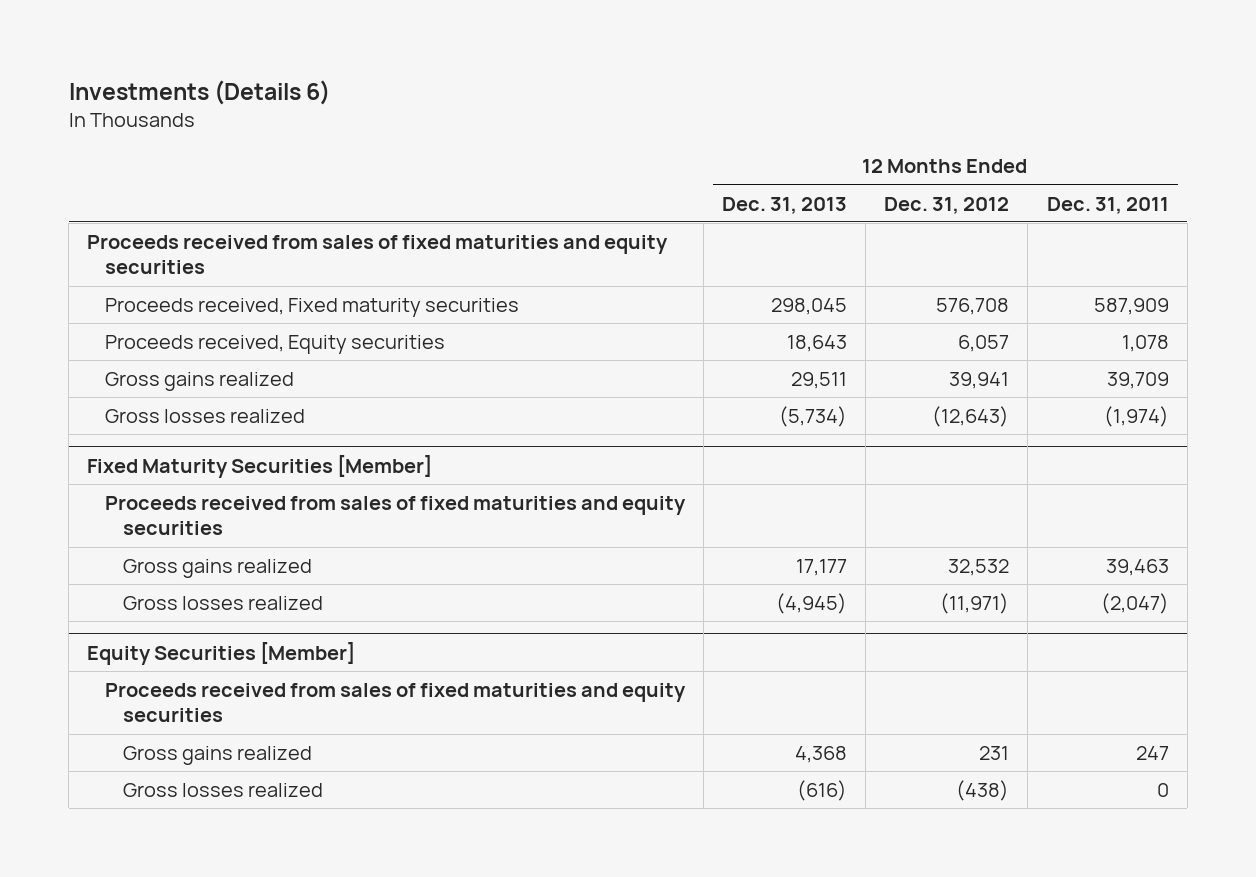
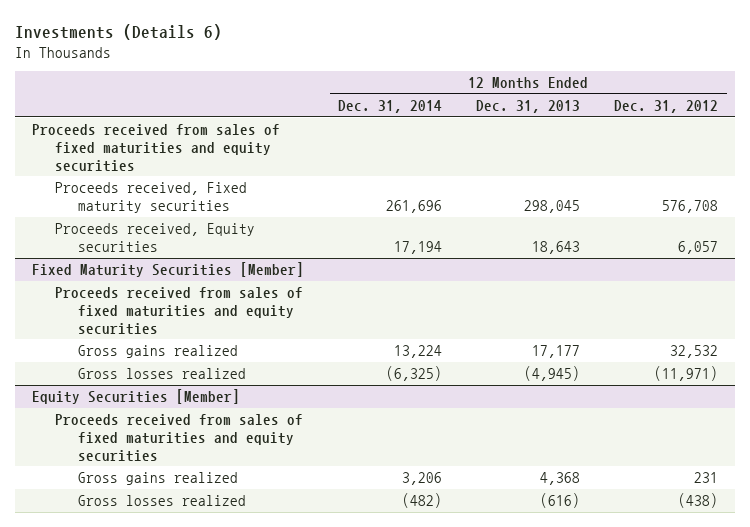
- | 12 Months Ended Dec. 31, 2013 | 12 Months Ended Dec. 31, 2012 | 12 Months Ended Dec. 31, 2011
+ | 12 Months Ended Dec. 31, 2014 | 12 Months Ended Dec. 31, 2013 | 12 Months Ended Dec. 31, 2012
- Gross gains realized | 29,511 | 39,941 | 39,709
- Gross losses realized | (5,734) | (12,643) | (1,974)

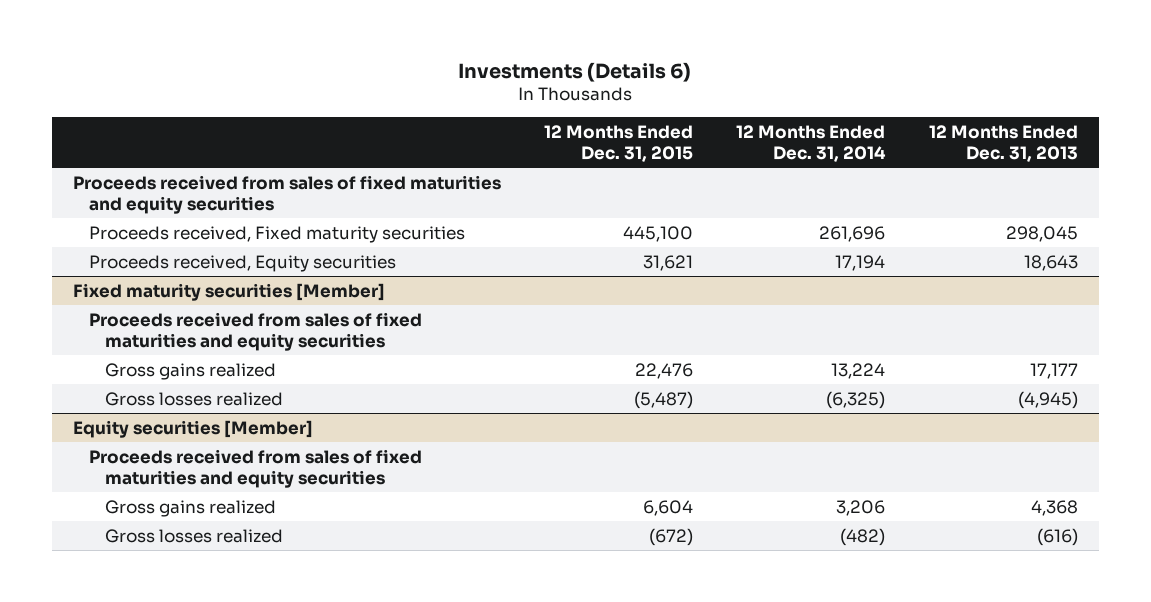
- | 12 Months Ended Dec. 31, 2014 | 12 Months Ended Dec. 31, 2013 | 12 Months Ended Dec. 31, 2012
+ | 12 Months Ended Dec. 31, 2015 | 12 Months Ended Dec. 31, 2014 | 12 Months Ended Dec. 31, 2013
- Fixed Maturity Securities [Member]
+ Fixed maturity securities [Member]
- Equity Securities [Member]
+ Equity securities [Member]

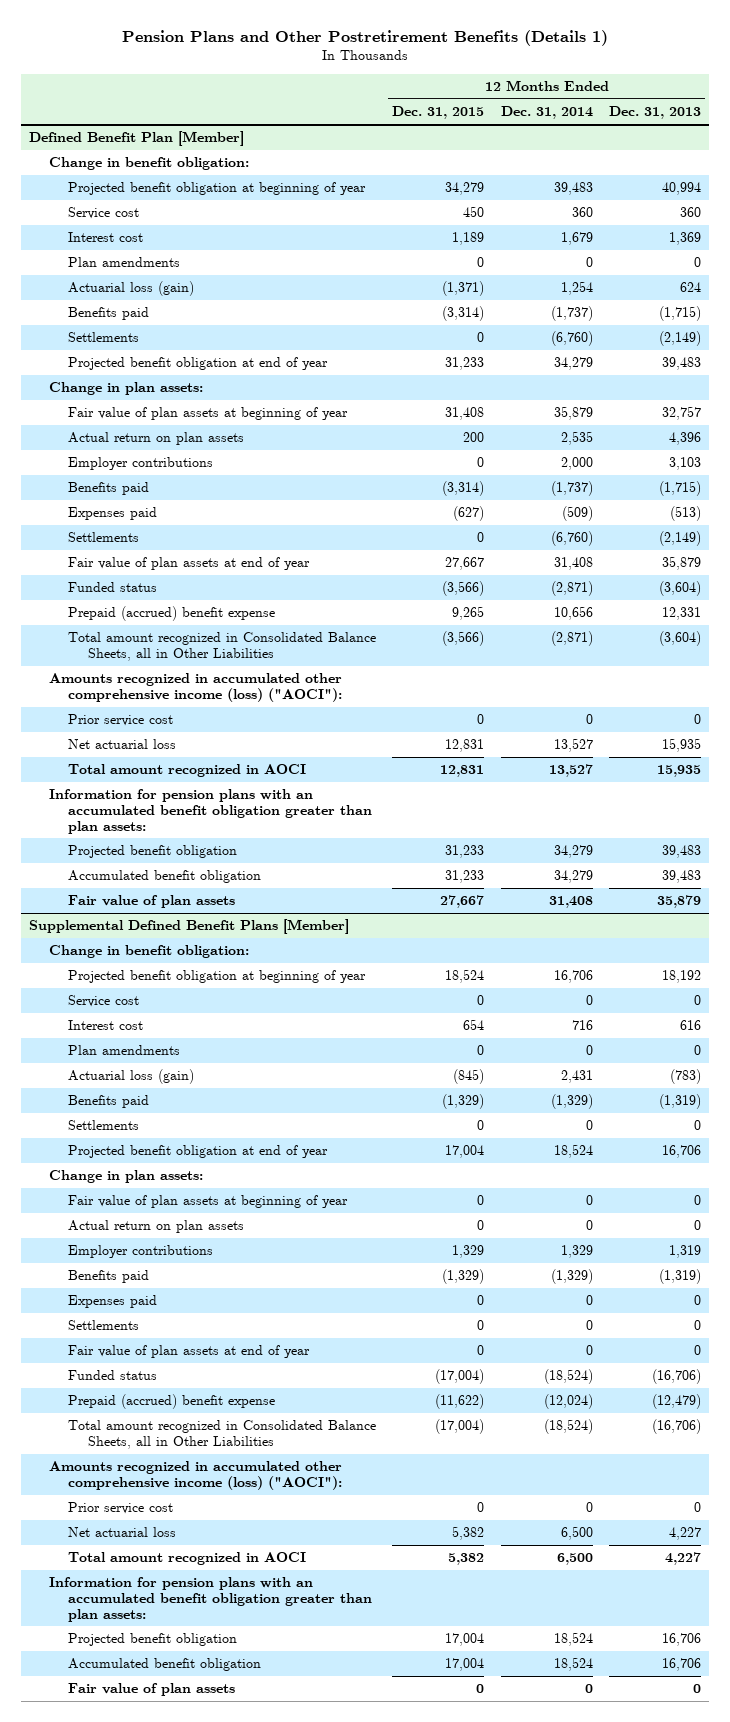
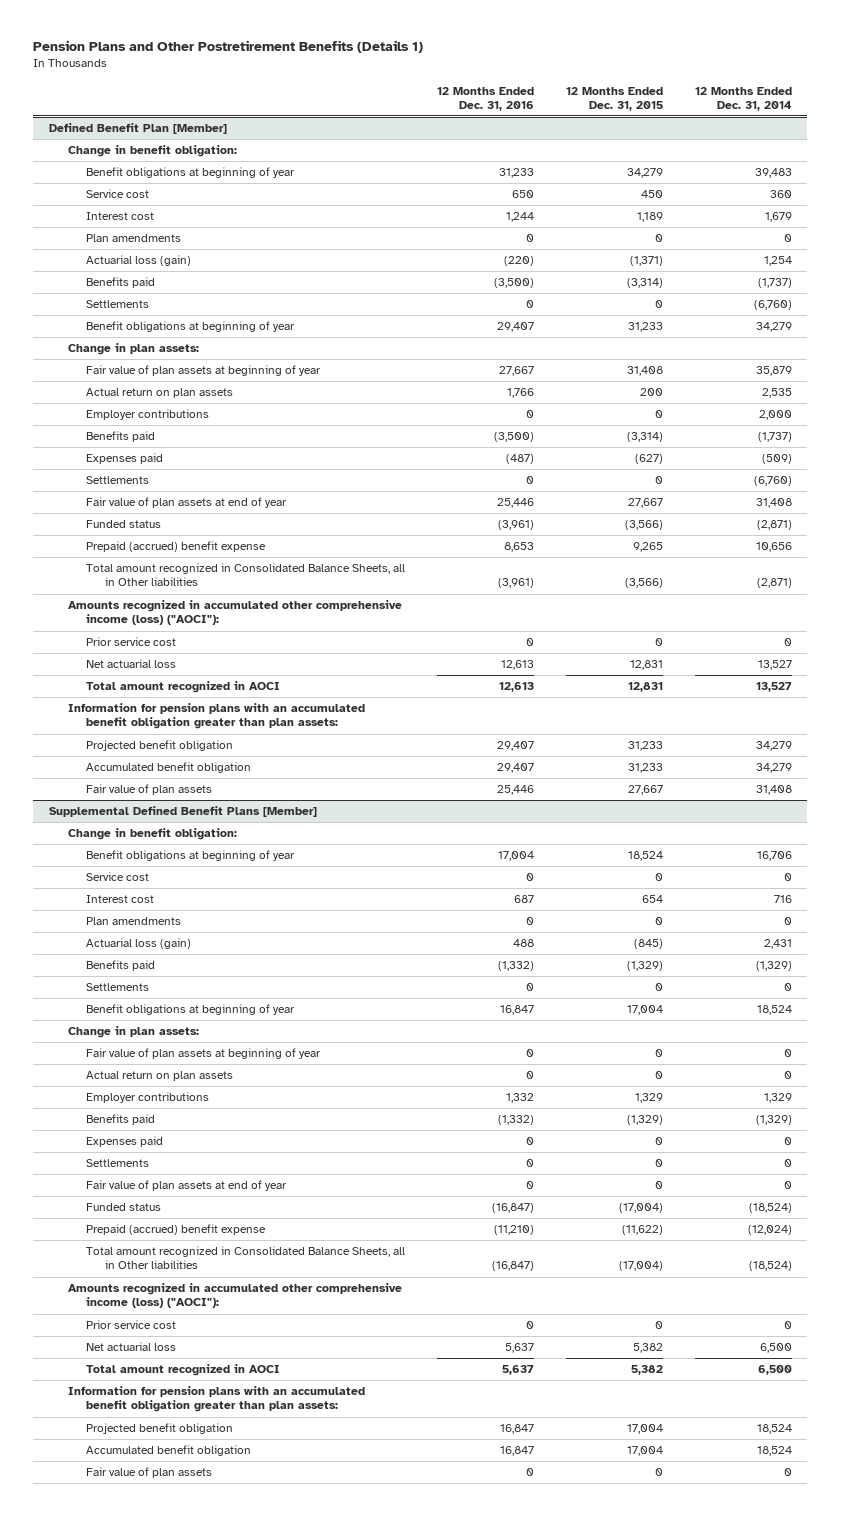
- | 12 Months Ended Dec. 31, 2015 | 12 Months Ended Dec. 31, 2014 | 12 Months Ended Dec. 31, 2013
+ | 12 Months Ended Dec. 31, 2016 | 12 Months Ended Dec. 31, 2015 | 12 Months Ended Dec. 31, 2014
@ Defined Benefit Plan [Member]
- Projected benefit obligation at beginning of year | 34,279 | 39,483 | 40,994
+ Benefit obligations at beginning of year | 31,233 | 34,279 | 39,483
- Projected benefit obligation at end of year | 31,233 | 34,279 | 39,483
+ Benefit obligations at beginning of year | 29,407 | 31,233 | 34,279
- Total amount recognized in Consolidated Balance Sheets, all in Other Liabilities | (3,566) | (2,871) | (3,604)
+ Total amount recognized in Consolidated Balance Sheets, all in Other liabilities | (3,961) | (3,566) | (2,871)
@ Supplemental Defined Benefit Plans [Member]
- Projected benefit obligation at beginning of year | 18,524 | 16,706 | 18,192
+ Benefit obligations at beginning of year | 17,004 | 18,524 | 16,706
- Projected benefit obligation at end of year | 17,004 | 18,524 | 16,706
+ Benefit obligations at beginning of year | 16,847 | 17,004 | 18,524
- Total amount recognized in Consolidated Balance Sheets, all in Other Liabilities | (17,004) | (18,524) | (16,706)
+ Total amount recognized in Consolidated Balance Sheets, all in Other liabilities | (16,847) | (17,004) | (18,524)

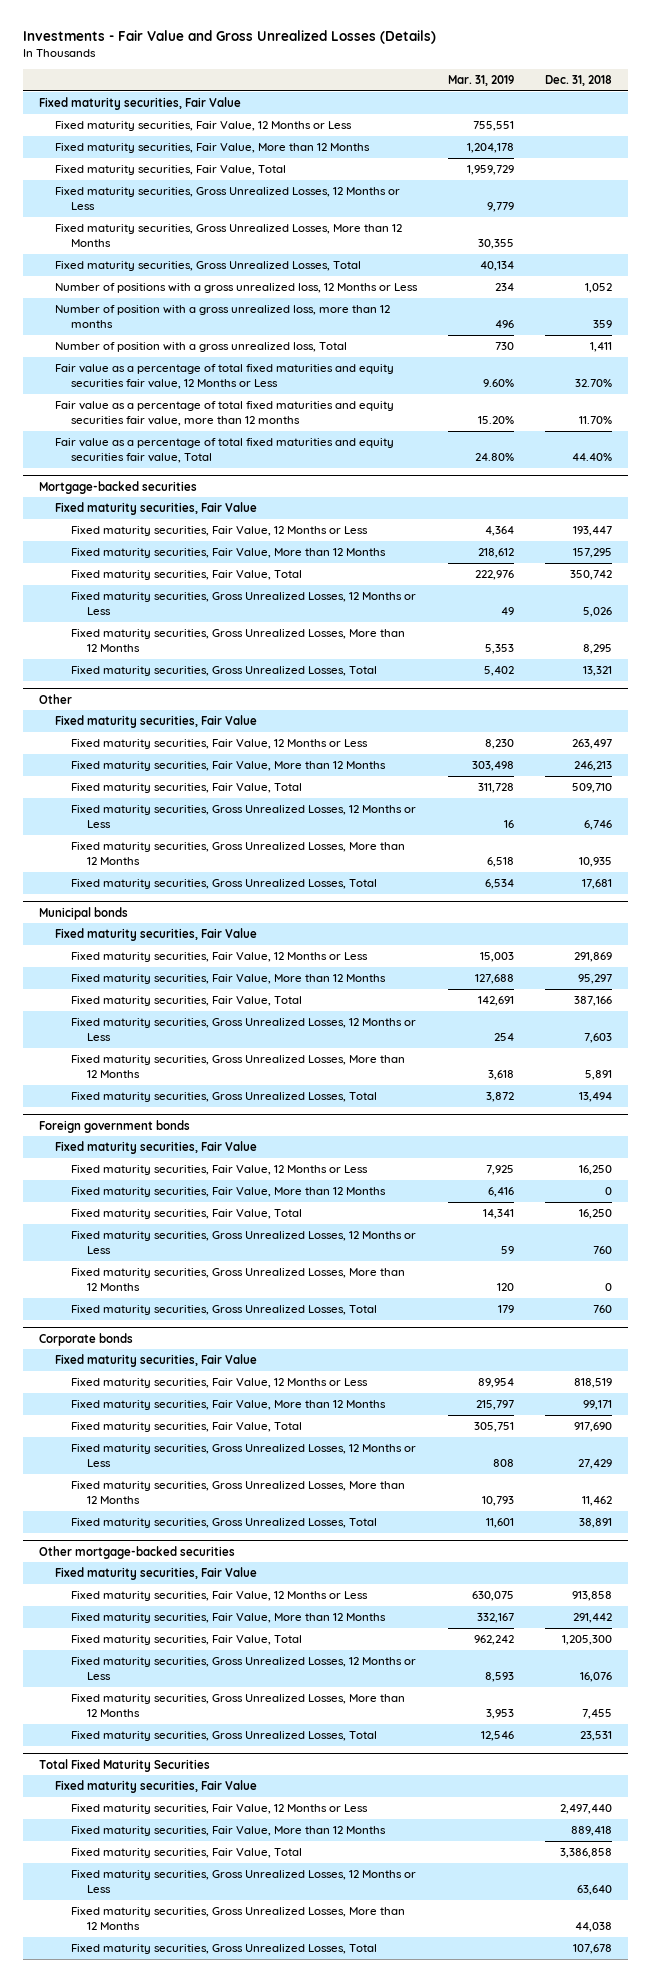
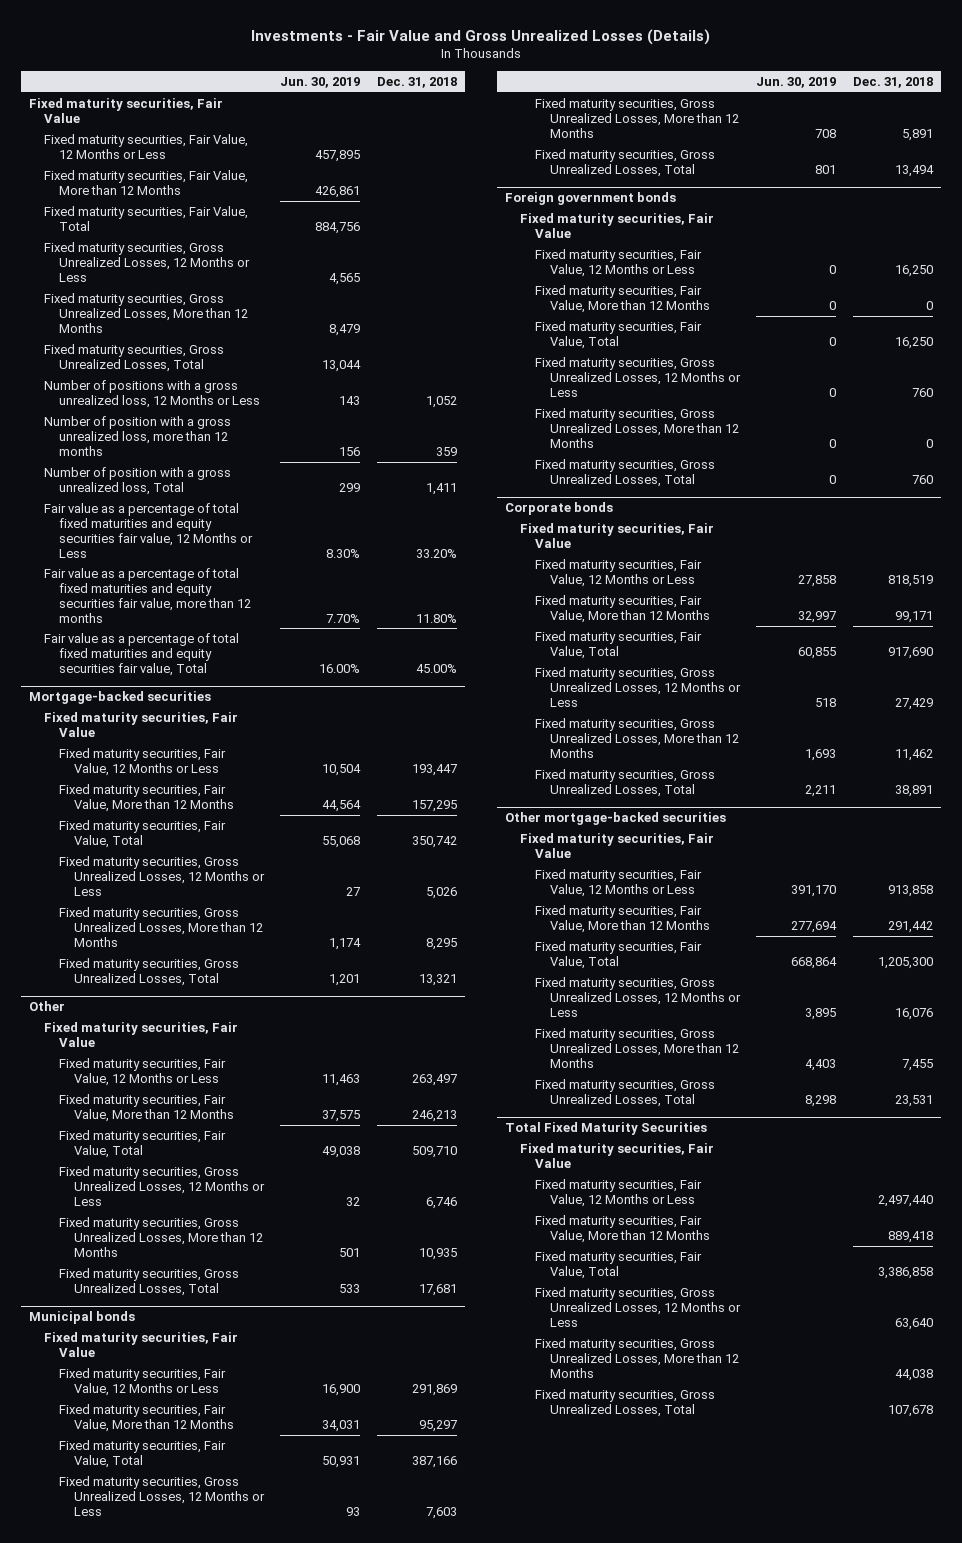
- | Mar. 31, 2019 | Dec. 31, 2018
+ | Jun. 30, 2019 | Dec. 31, 2018
- Fair value as a percentage of total fixed maturities and equity securities fair value, 12 Months or Less | 9.60% | 32.70%
- Fair value as a percentage of total fixed maturities and equity securities fair value, more than 12 months | 15.20% | 11.70%
- Fair value as a percentage of total fixed maturities and equity securities fair value, Total | 24.80% | 44.40%
+ Fair value as a percentage of total fixed maturities and equity securities fair value, 12 Months or Less | 8.30% | 33.20%
+ Fair value as a percentage of total fixed maturities and equity securities fair value, more than 12 months | 7.70% | 11.80%
+ Fair value as a percentage of total fixed maturities and equity securities fair value, Total | 16.00% | 45.00%

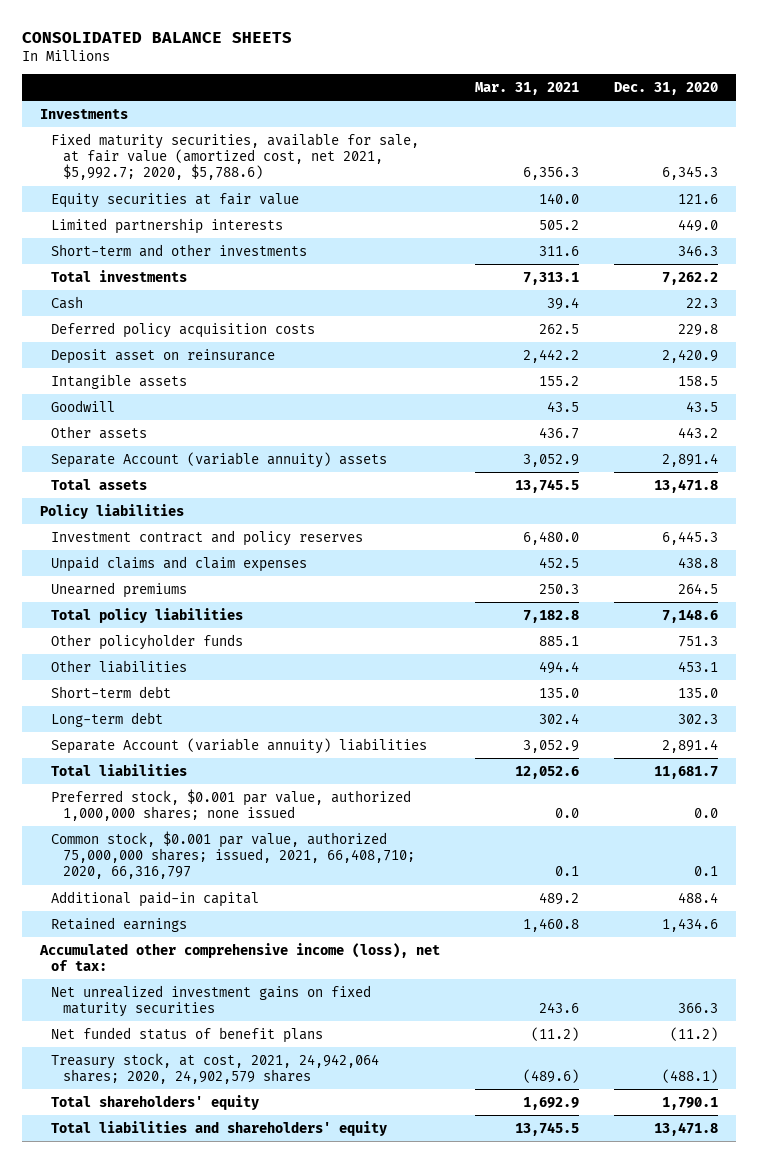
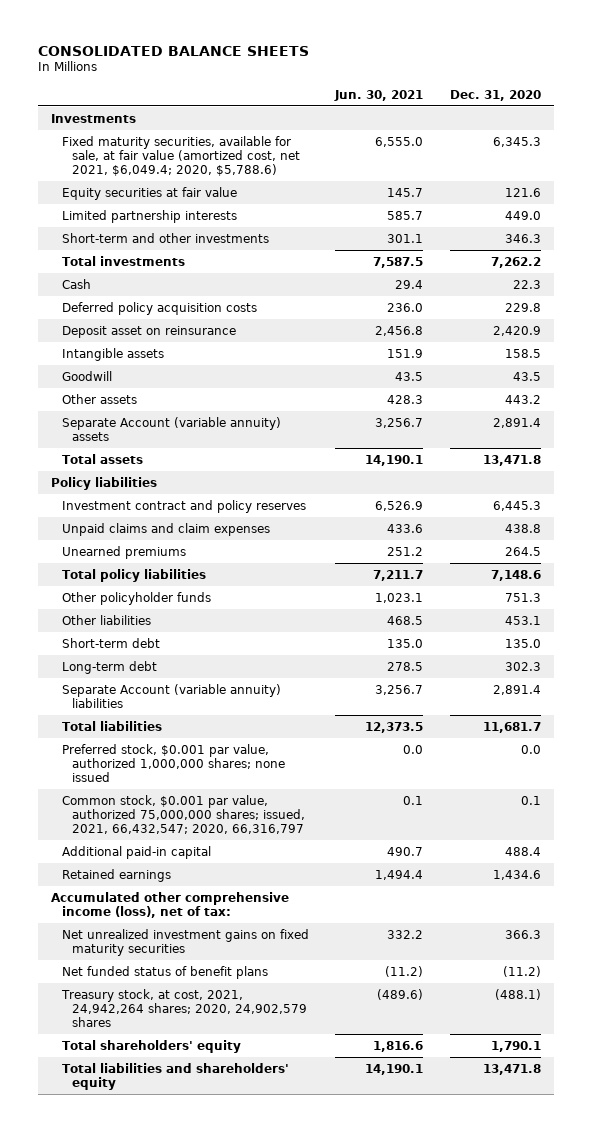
- | Mar. 31, 2021 | Dec. 31, 2020
+ | Jun. 30, 2021 | Dec. 31, 2020
- Fixed maturity securities, available for sale, at fair value (amortized cost, net 2021, $5,992.7; 2020, $5,788.6) | 6,356.3 | 6,345.3
+ Fixed maturity securities, available for sale, at fair value (amortized cost, net 2021, $6,049.4; 2020, $5,788.6) | 6,555.0 | 6,345.3
- Common stock, $0.001 par value, authorized 75,000,000 shares; issued, 2021, 66,408,710; 2020, 66,316,797 | 0.1 | 0.1
+ Common stock, $0.001 par value, authorized 75,000,000 shares; issued, 2021, 66,432,547; 2020, 66,316,797 | 0.1 | 0.1
- Treasury stock, at cost, 2021, 24,942,064 shares; 2020, 24,902,579 shares | (489.6) | (488.1)
+ Treasury stock, at cost, 2021, 24,942,264 shares; 2020, 24,902,579 shares | (489.6) | (488.1)

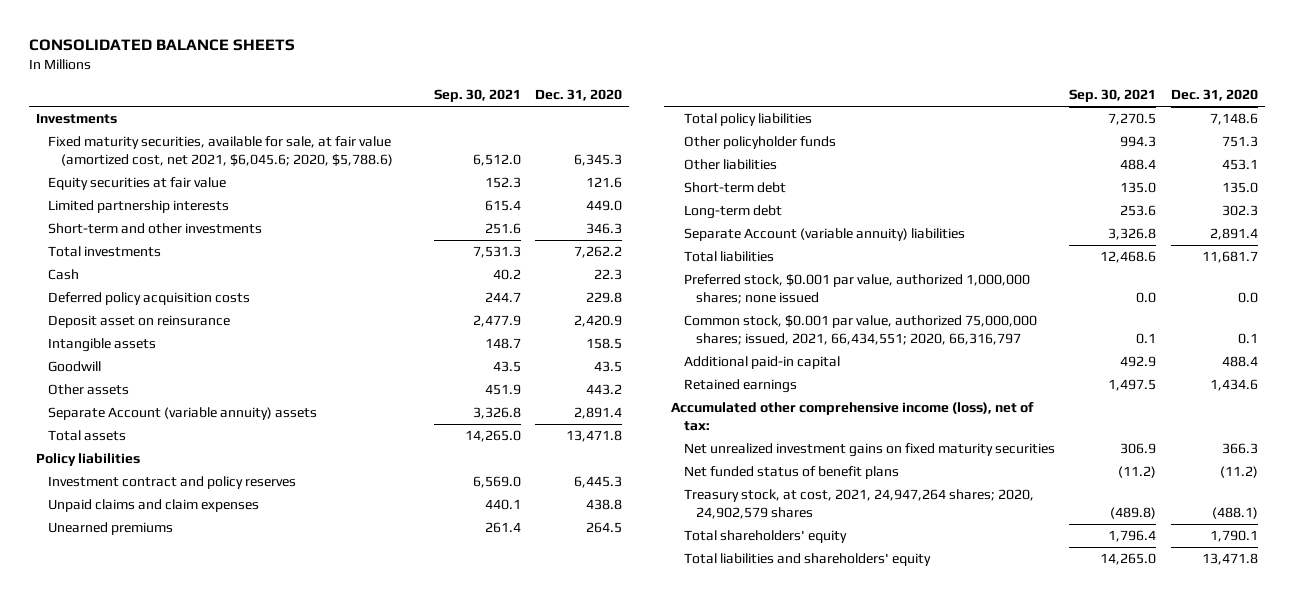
- | Jun. 30, 2021 | Dec. 31, 2020
+ | Sep. 30, 2021 | Dec. 31, 2020
- Fixed maturity securities, available for sale, at fair value (amortized cost, net 2021, $6,049.4; 2020, $5,788.6) | 6,555.0 | 6,345.3
+ Fixed maturity securities, available for sale, at fair value (amortized cost, net 2021, $6,045.6; 2020, $5,788.6) | 6,512.0 | 6,345.3
- Common stock, $0.001 par value, authorized 75,000,000 shares; issued, 2021, 66,432,547; 2020, 66,316,797 | 0.1 | 0.1
+ Common stock, $0.001 par value, authorized 75,000,000 shares; issued, 2021, 66,434,551; 2020, 66,316,797 | 0.1 | 0.1
- Treasury stock, at cost, 2021, 24,942,264 shares; 2020, 24,902,579 shares | (489.6) | (488.1)
+ Treasury stock, at cost, 2021, 24,947,264 shares; 2020, 24,902,579 shares | (489.8) | (488.1)

